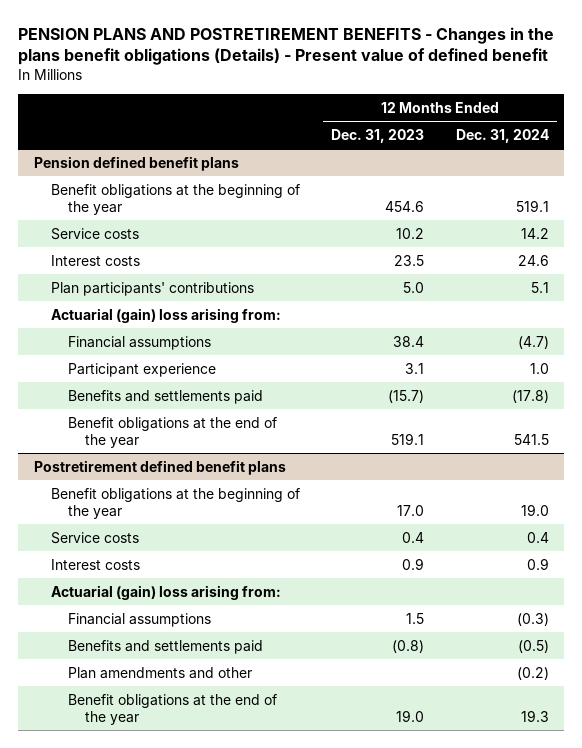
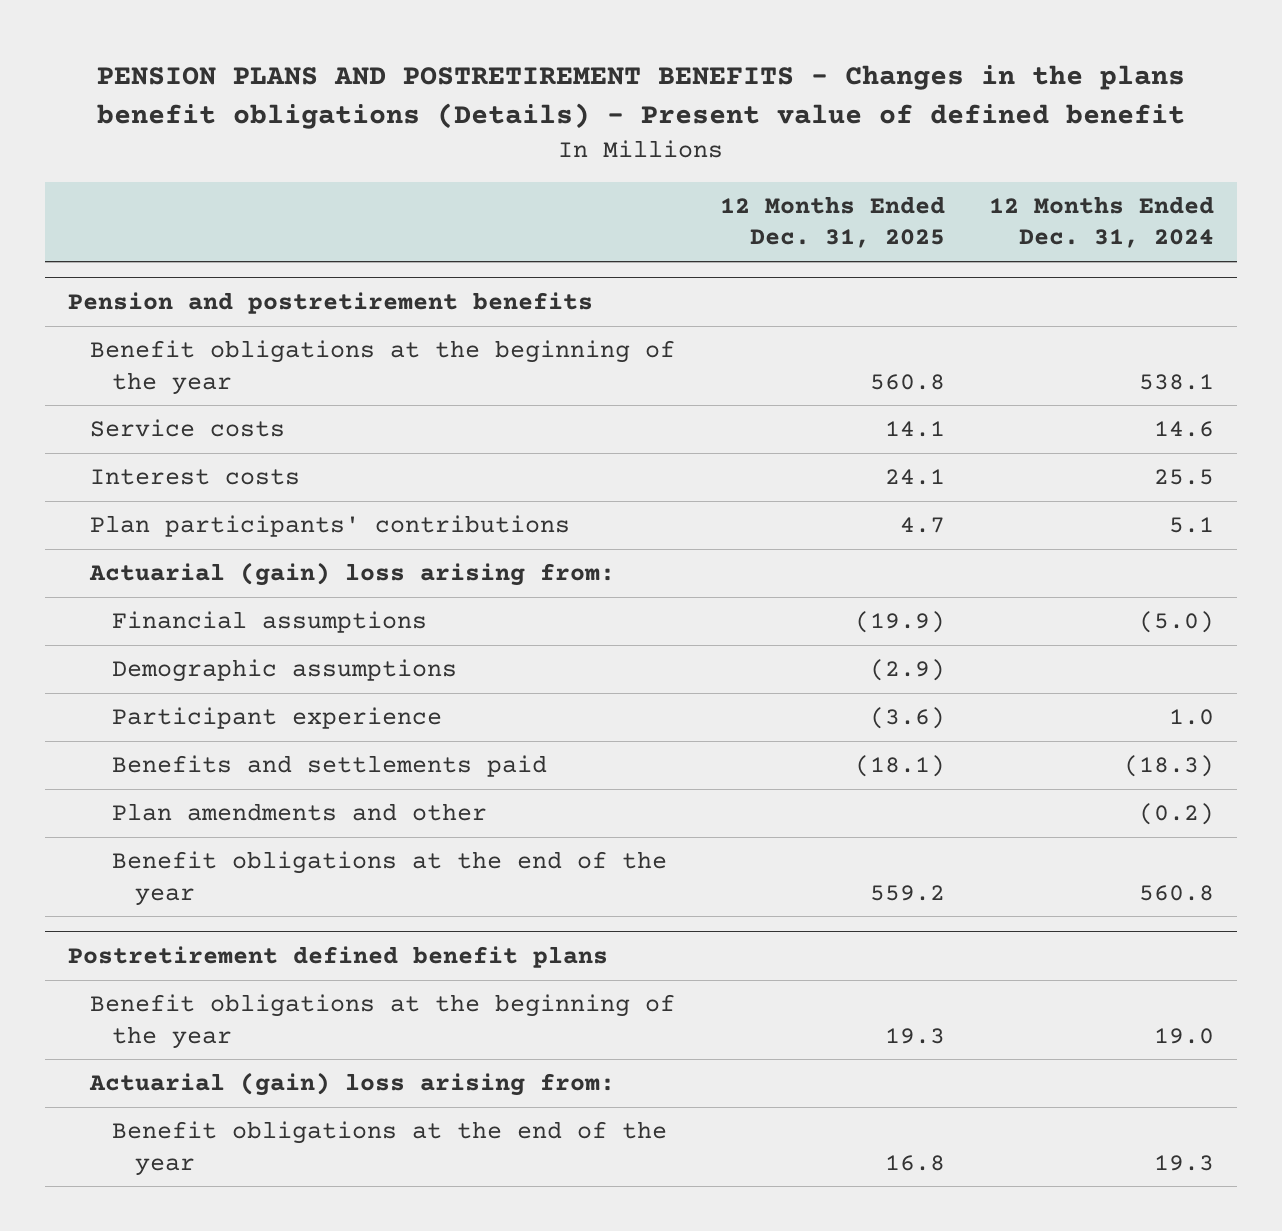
- | 12 Months Ended Dec. 31, 2023 | 12 Months Ended Dec. 31, 2024
+ | 12 Months Ended Dec. 31, 2025 | 12 Months Ended Dec. 31, 2024
- Pension defined benefit plans
- Benefit obligations at the beginning of the year | 454.6 | 519.1
- Service costs | 10.2 | 14.2
- Interest costs | 23.5 | 24.6
+ Pension and postretirement benefits
+ Benefit obligations at the beginning of the year | 560.8 | 538.1
+ Service costs | 14.1 | 14.6
+ Interest costs | 24.1 | 25.5
- Financial assumptions | 38.4 | (4.7)
+ Financial assumptions | (19.9) | (5.0)
+ Demographic assumptions | (2.9) |
- Benefits and settlements paid | (15.7) | (17.8)
- Benefit obligations at the end of the year | 519.1 | 541.5
+ Benefits and settlements paid | (18.1) | (18.3)
+ Plan amendments and other | | (0.2)
+ Benefit obligations at the end of the year | 559.2 | 560.8
@ Postretirement defined benefit plans
- Service costs | 0.4 | 0.4
- Interest costs | 0.9 | 0.9
- Financial assumptions | 1.5 | (0.3)
- Benefits and settlements paid | (0.8) | (0.5)
- Plan amendments and other | | (0.2)

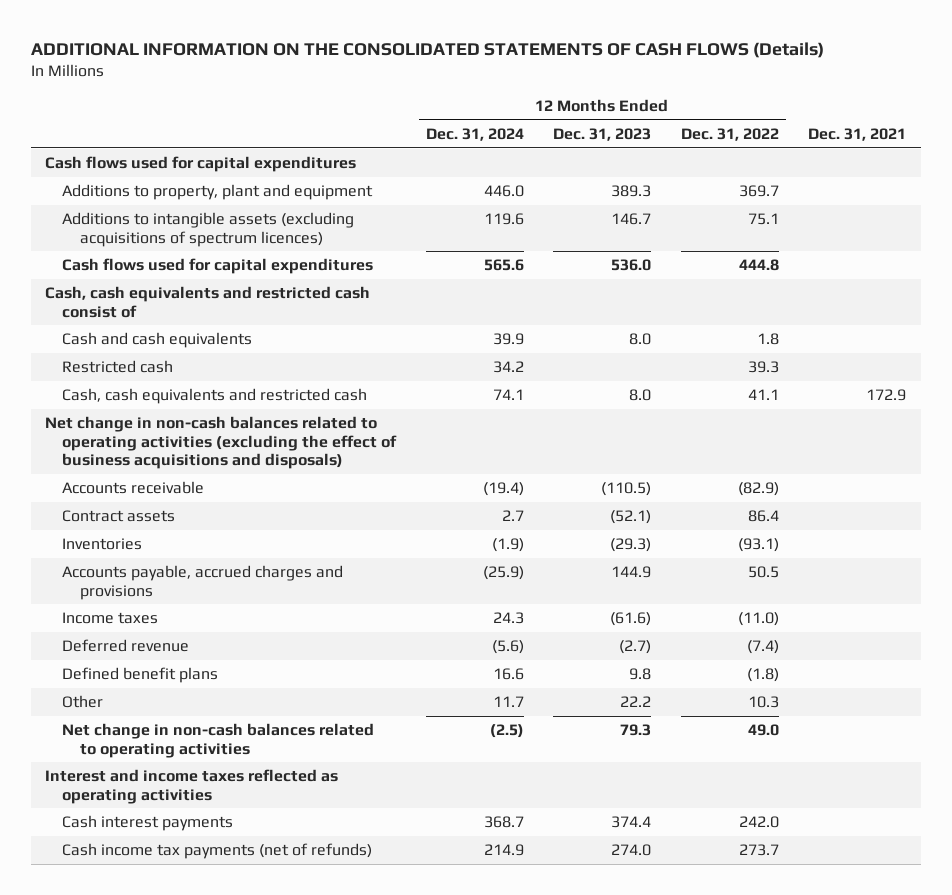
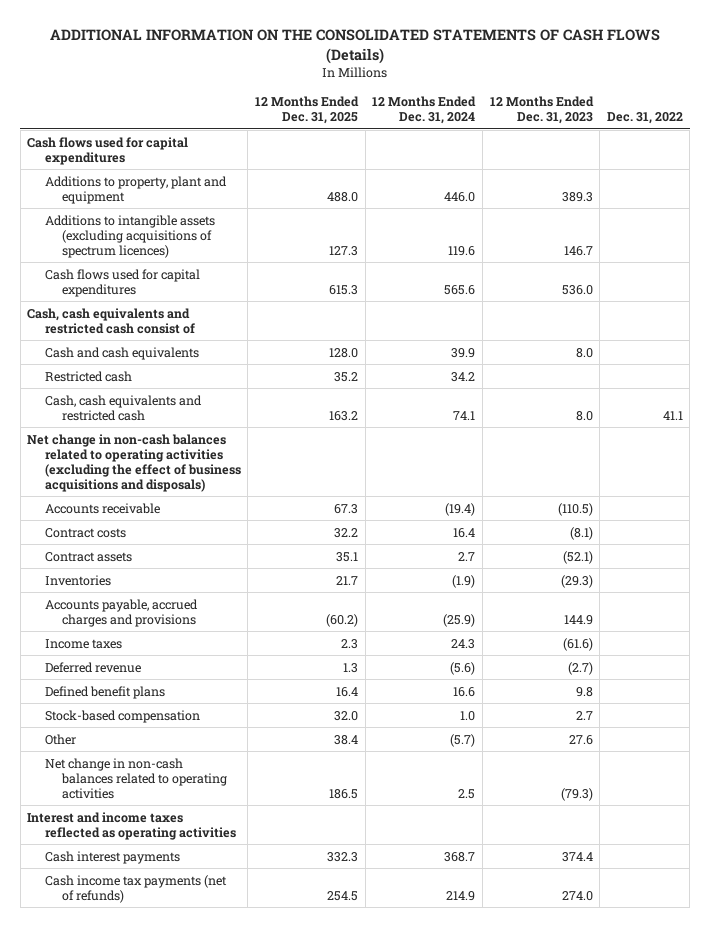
- | 12 Months Ended Dec. 31, 2024 | 12 Months Ended Dec. 31, 2023 | 12 Months Ended Dec. 31, 2022 | Dec. 31, 2021
+ | 12 Months Ended Dec. 31, 2025 | 12 Months Ended Dec. 31, 2024 | 12 Months Ended Dec. 31, 2023 | Dec. 31, 2022
+ Contract costs | 32.2 | 16.4 | (8.1) |
- Other | 11.7 | 22.2 | 10.3 |
- Net change in non-cash balances related to operating activities | (2.5) | 79.3 | 49.0 |
+ Stock-based compensation | 32.0 | 1.0 | 2.7 |
+ Other | 38.4 | (5.7) | 27.6 |
+ Net change in non-cash balances related to operating activities | 186.5 | 2.5 | (79.3) |

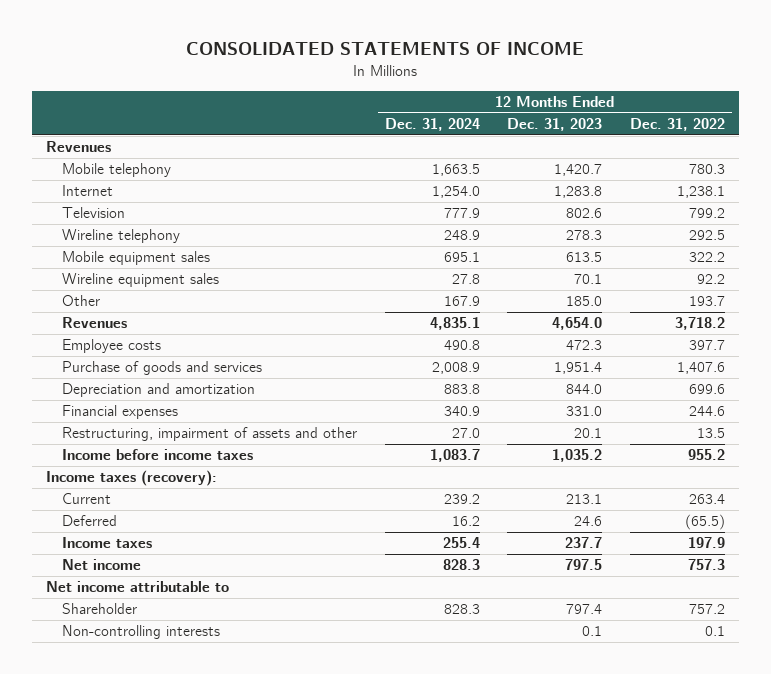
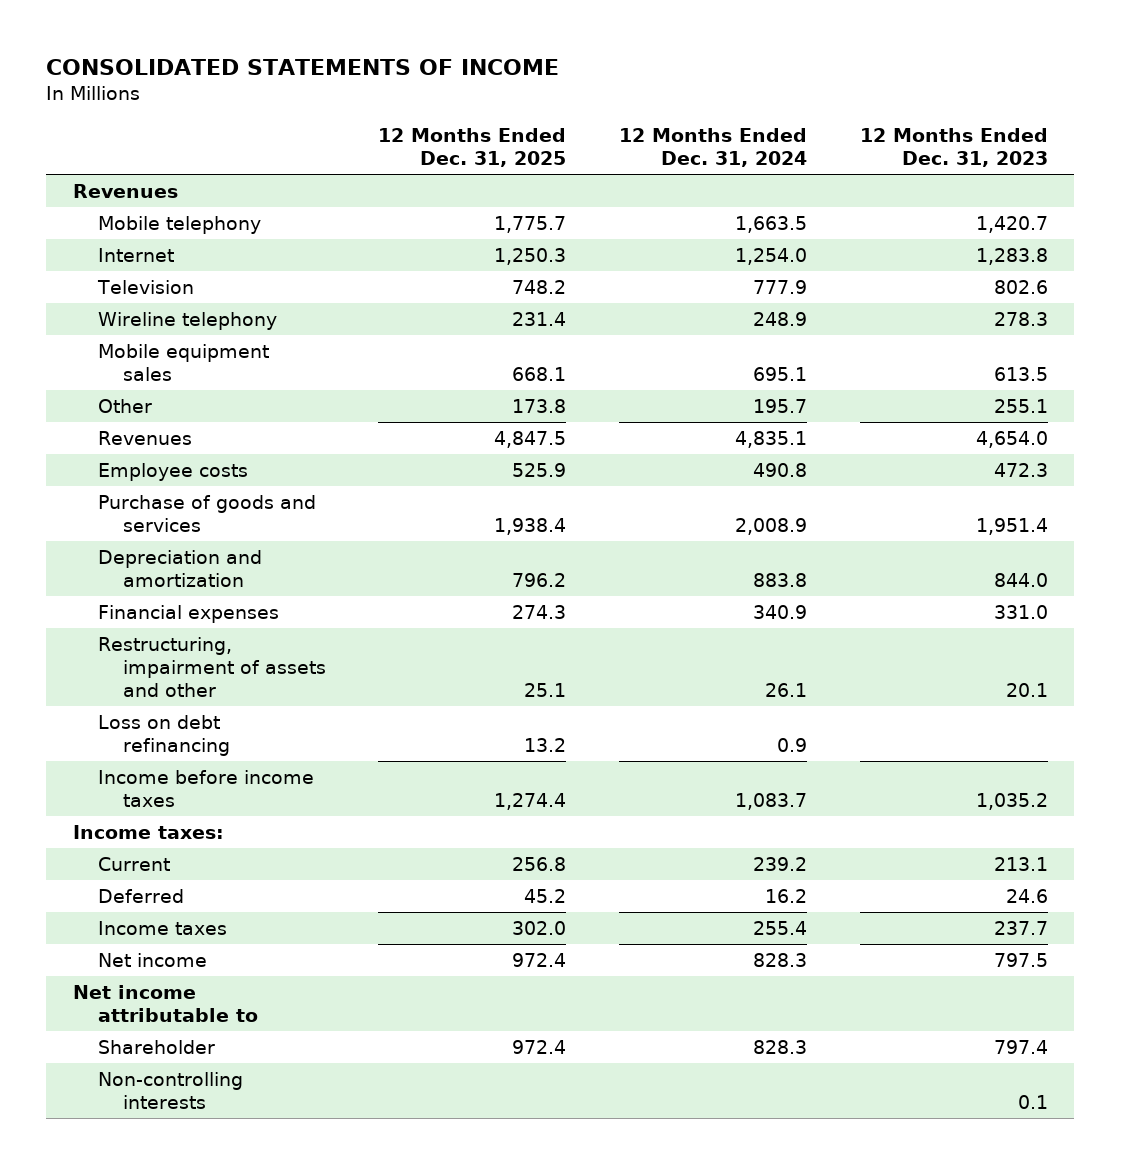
- | 12 Months Ended Dec. 31, 2024 | 12 Months Ended Dec. 31, 2023 | 12 Months Ended Dec. 31, 2022
+ | 12 Months Ended Dec. 31, 2025 | 12 Months Ended Dec. 31, 2024 | 12 Months Ended Dec. 31, 2023
- Wireline equipment sales | 27.8 | 70.1 | 92.2
- Other | 167.9 | 185.0 | 193.7
+ Other | 173.8 | 195.7 | 255.1
- Restructuring, impairment of assets and other | 27.0 | 20.1 | 13.5
+ Restructuring, impairment of assets and other | 25.1 | 26.1 | 20.1
+ Loss on debt refinancing | 13.2 | 0.9 |
- Income taxes (recovery):
+ Income taxes:

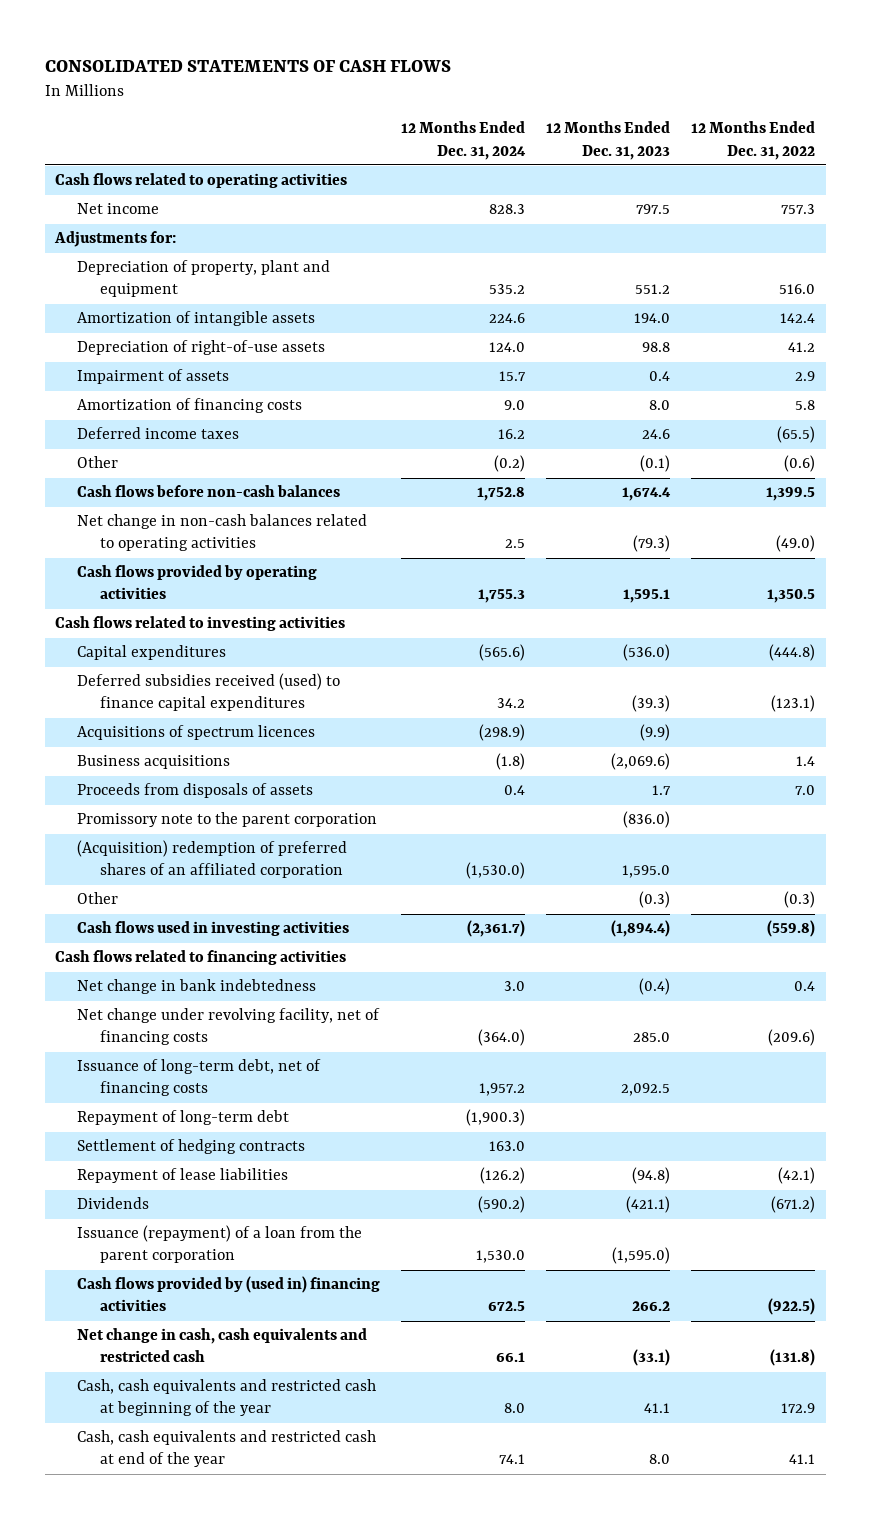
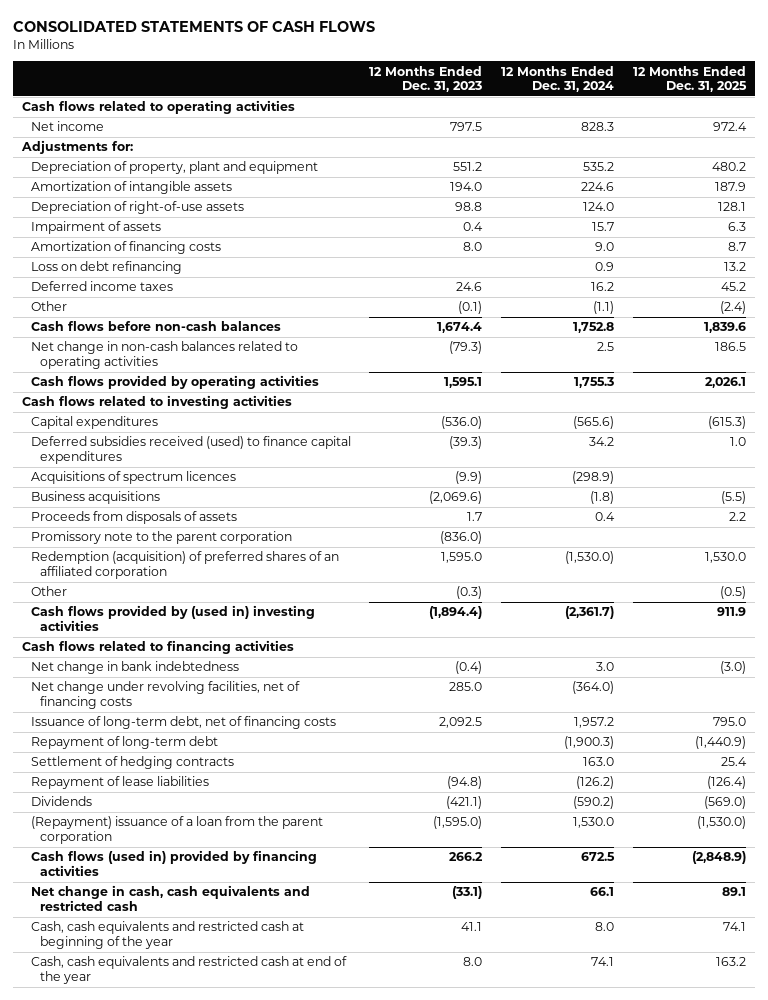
- | 12 Months Ended Dec. 31, 2024 | 12 Months Ended Dec. 31, 2023 | 12 Months Ended Dec. 31, 2022
+ | 12 Months Ended Dec. 31, 2023 | 12 Months Ended Dec. 31, 2024 | 12 Months Ended Dec. 31, 2025
+ Loss on debt refinancing | | 0.9 | 13.2
- Other | (0.2) | (0.1) | (0.6)
+ Other | (0.1) | (1.1) | (2.4)
- (Acquisition) redemption of preferred shares of an affiliated corporation | (1,530.0) | 1,595.0 |
+ Redemption (acquisition) of preferred shares of an affiliated corporation | 1,595.0 | (1,530.0) | 1,530.0
- Cash flows used in investing activities | (2,361.7) | (1,894.4) | (559.8)
+ Cash flows provided by (used in) investing activities | (1,894.4) | (2,361.7) | 911.9
- Net change under revolving facility, net of financing costs | (364.0) | 285.0 | (209.6)
+ Net change under revolving facilities, net of financing costs | 285.0 | (364.0) |
- Issuance (repayment) of a loan from the parent corporation | 1,530.0 | (1,595.0) |
- Cash flows provided by (used in) financing activities | 672.5 | 266.2 | (922.5)
+ (Repayment) issuance of a loan from the parent corporation | (1,595.0) | 1,530.0 | (1,530.0)
+ Cash flows (used in) provided by financing activities | 266.2 | 672.5 | (2,848.9)

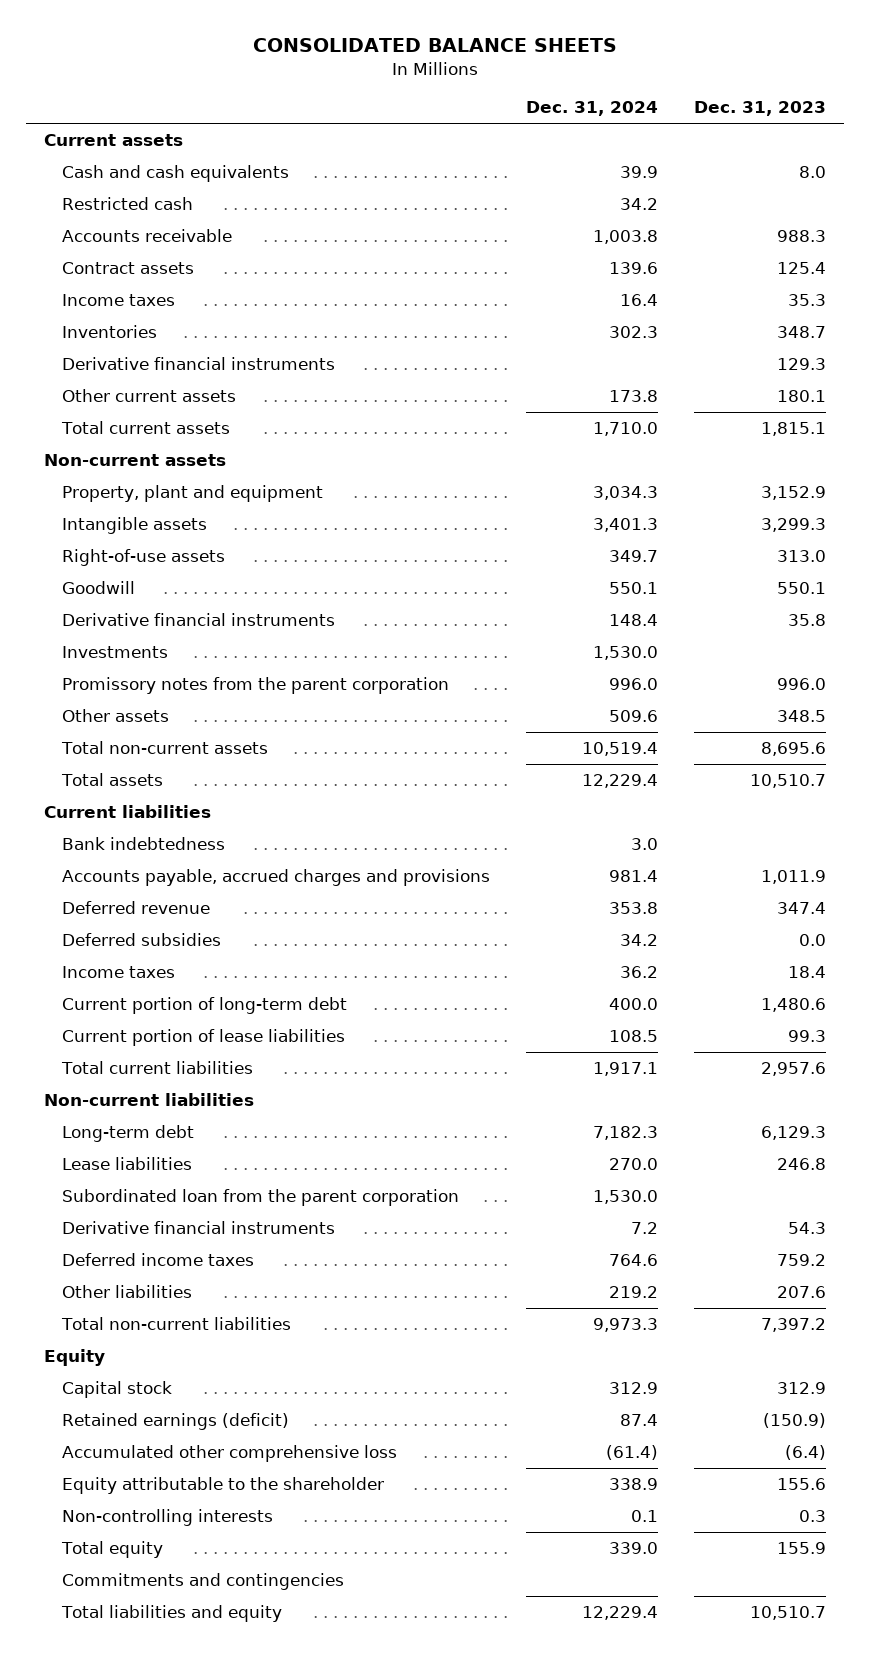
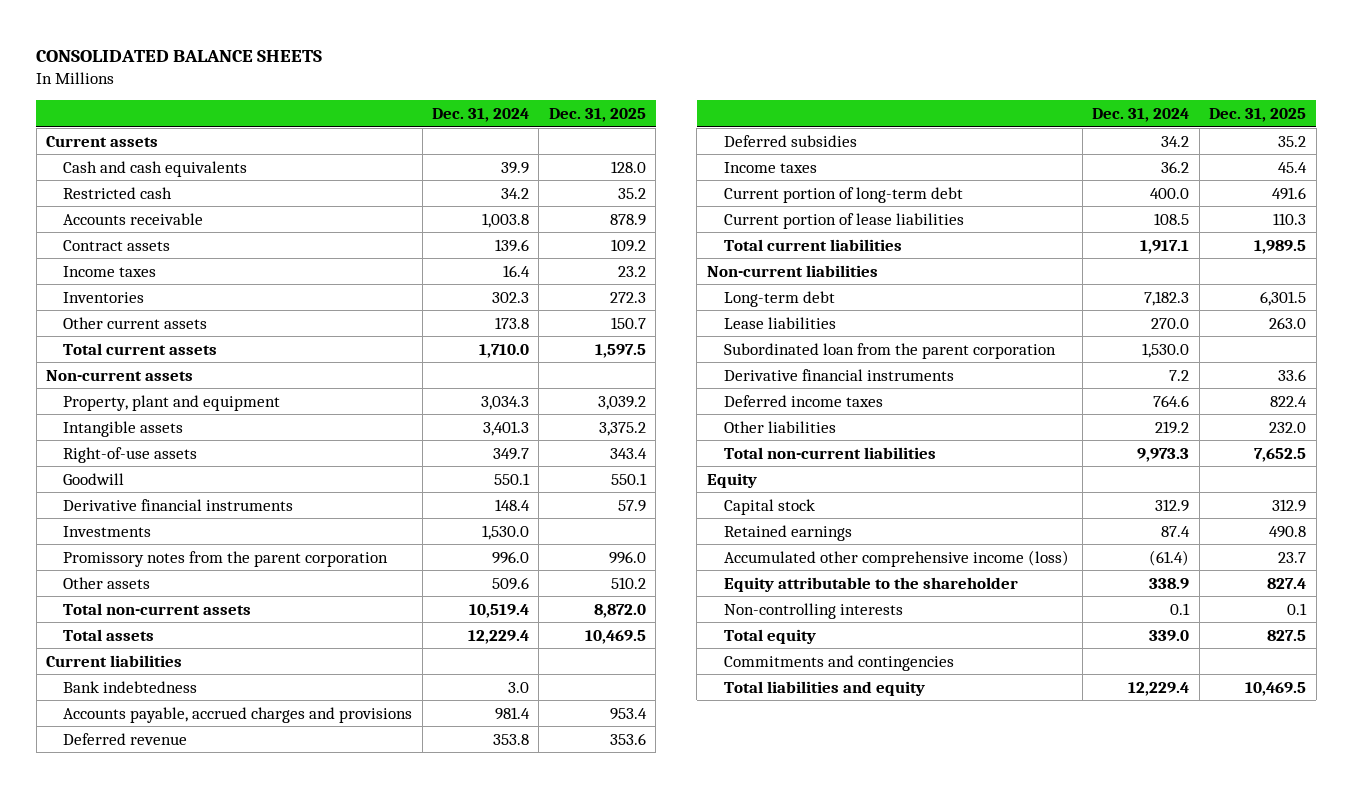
- | Dec. 31, 2024 | Dec. 31, 2023
+ | Dec. 31, 2024 | Dec. 31, 2025
- Derivative financial instruments | | 129.3
- Retained earnings (deficit) | 87.4 | (150.9)
- Accumulated other comprehensive loss | (61.4) | (6.4)
+ Retained earnings | 87.4 | 490.8
+ Accumulated other comprehensive income (loss) | (61.4) | 23.7

